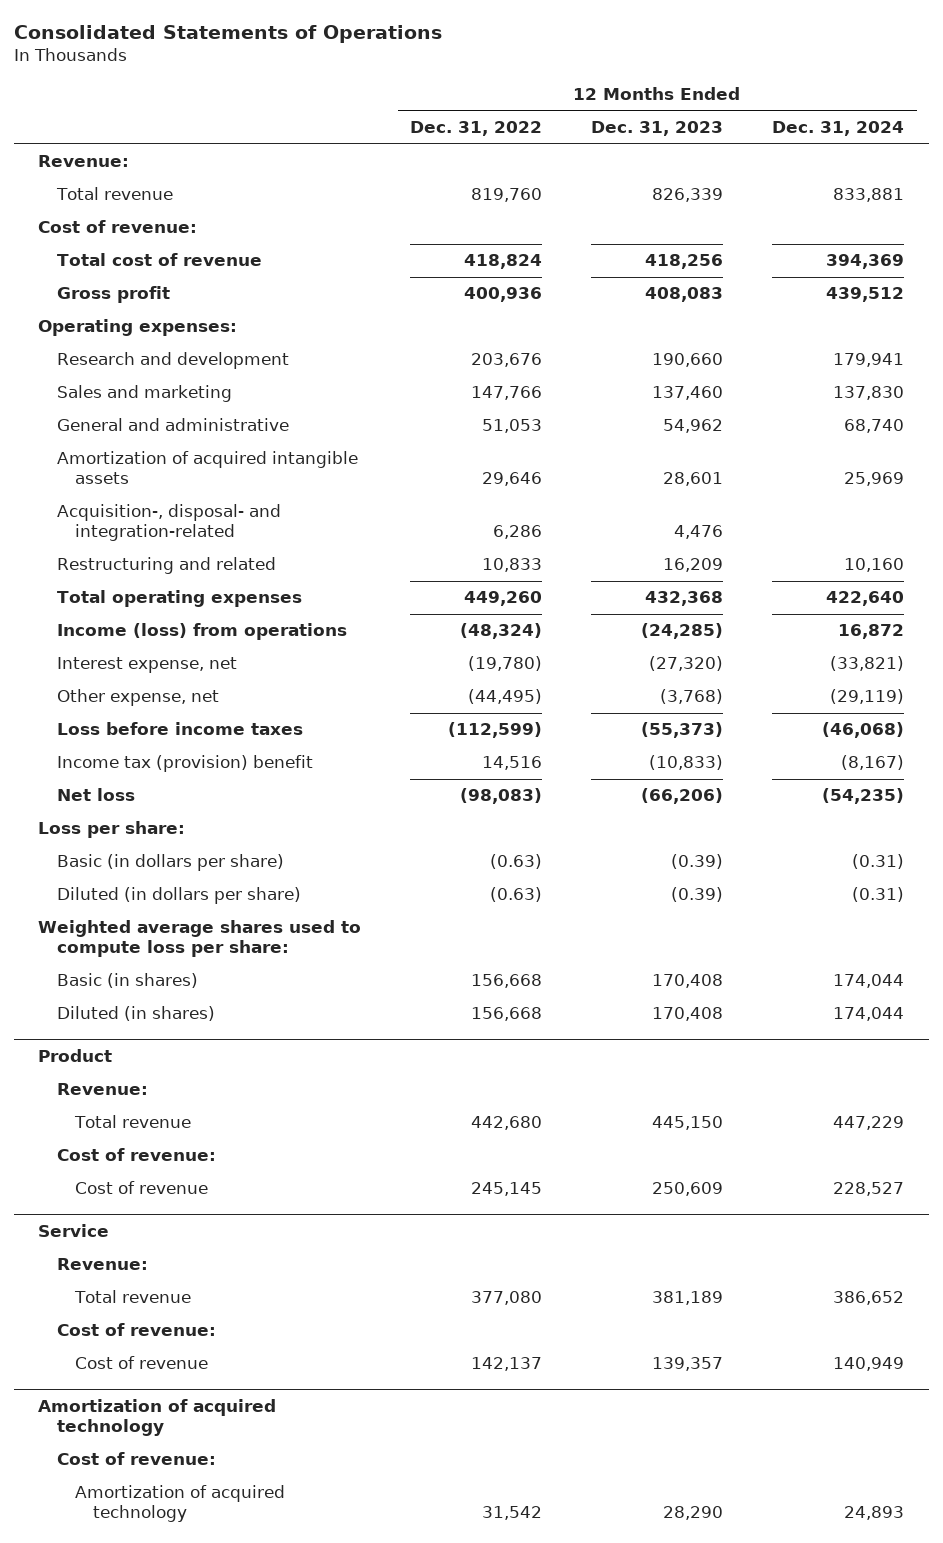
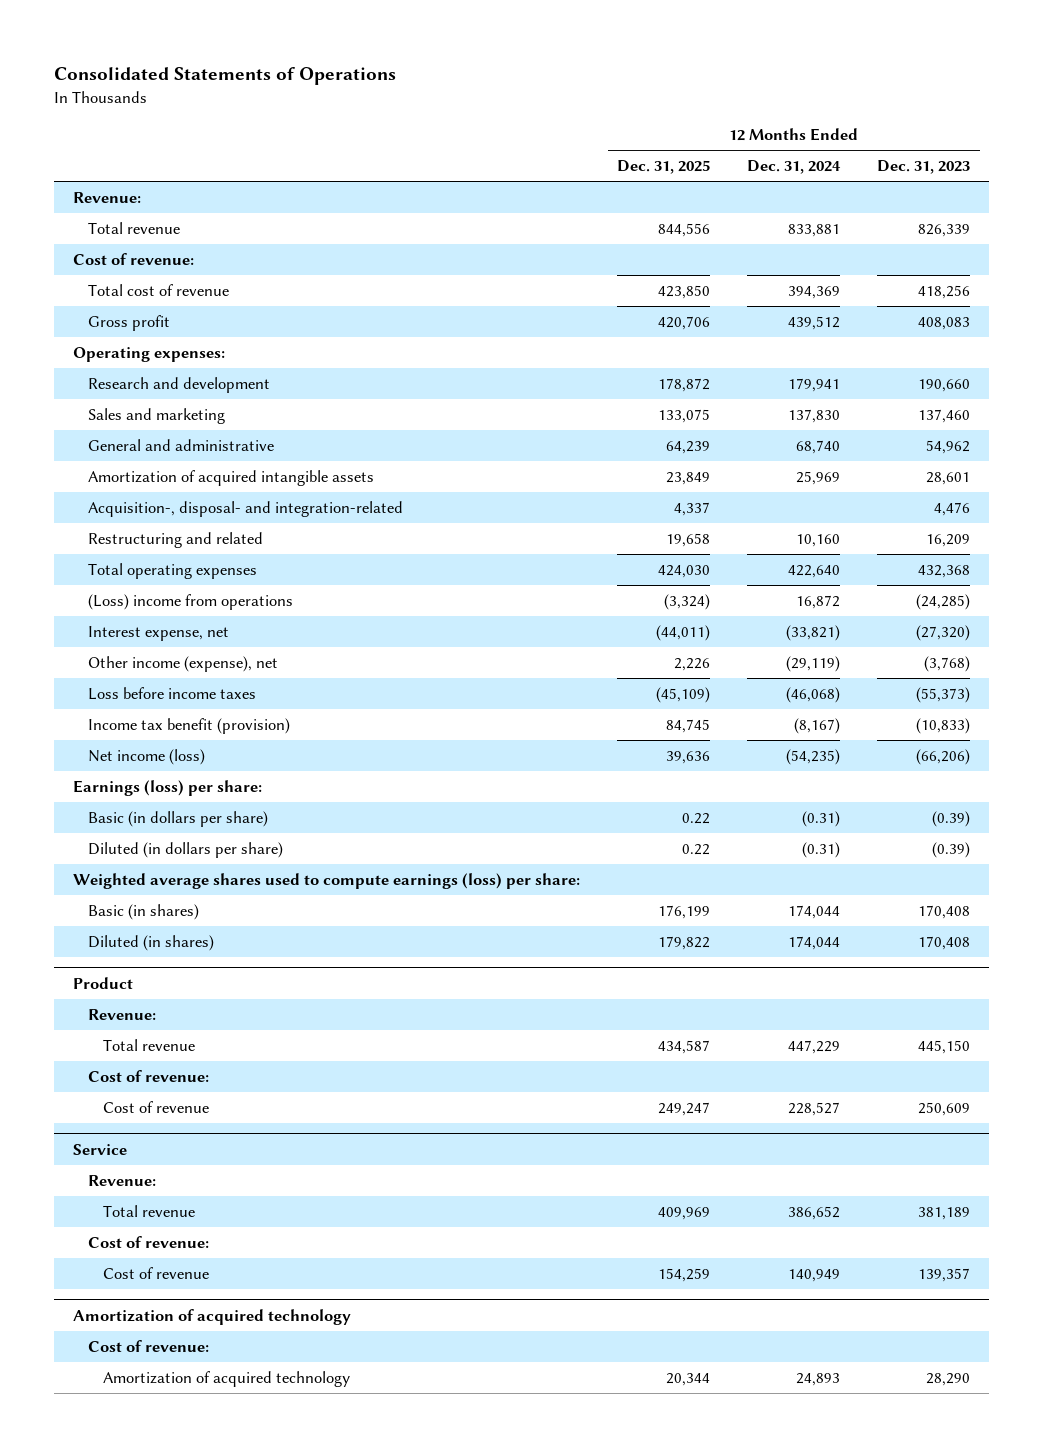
- | 12 Months Ended Dec. 31, 2022 | 12 Months Ended Dec. 31, 2023 | 12 Months Ended Dec. 31, 2024
+ | 12 Months Ended Dec. 31, 2025 | 12 Months Ended Dec. 31, 2024 | 12 Months Ended Dec. 31, 2023
- Income (loss) from operations | (48,324) | (24,285) | 16,872
+ (Loss) income from operations | (3,324) | 16,872 | (24,285)
- Other expense, net | (44,495) | (3,768) | (29,119)
+ Other income (expense), net | 2,226 | (29,119) | (3,768)
- Income tax (provision) benefit | 14,516 | (10,833) | (8,167)
- Net loss | (98,083) | (66,206) | (54,235)
- Loss per share:
+ Income tax benefit (provision) | 84,745 | (8,167) | (10,833)
+ Net income (loss) | 39,636 | (54,235) | (66,206)
+ Earnings (loss) per share:
- Weighted average shares used to compute loss per share:
+ Weighted average shares used to compute earnings (loss) per share:

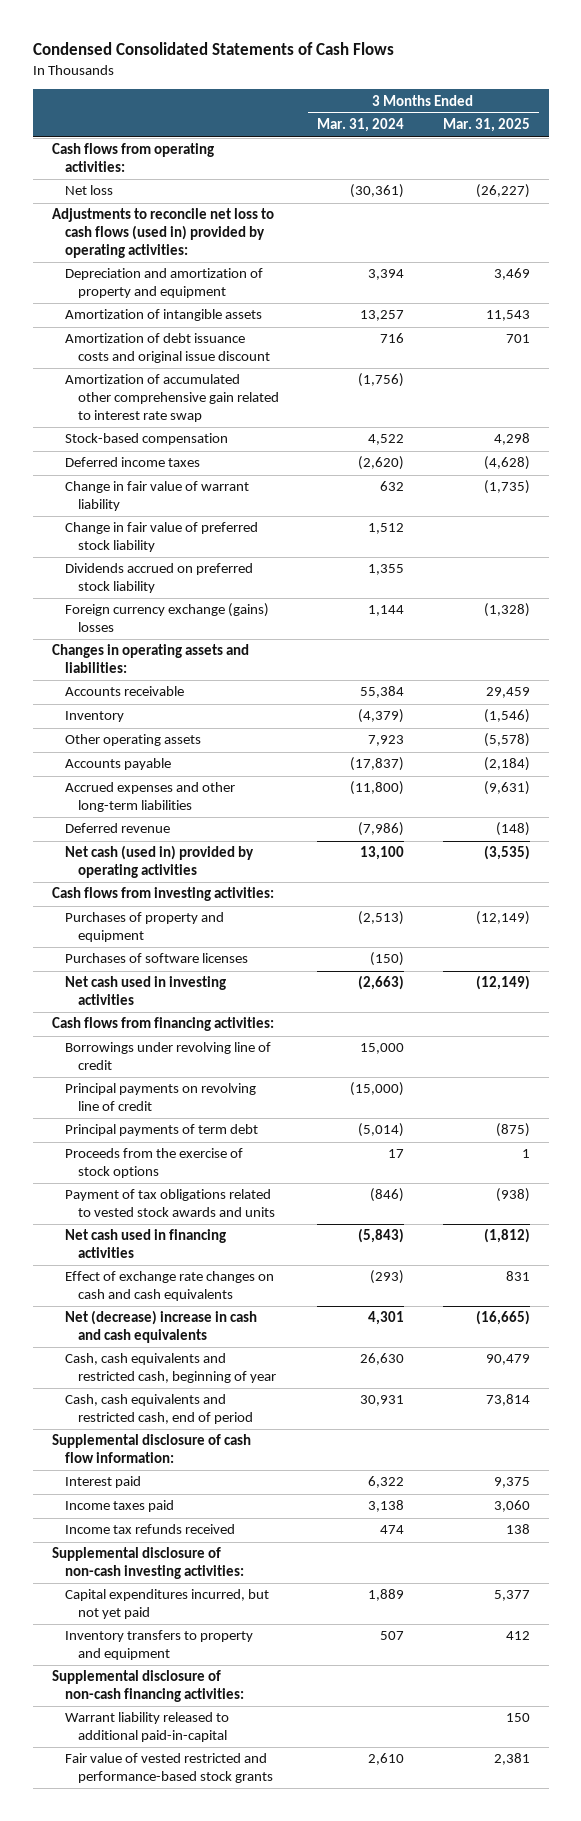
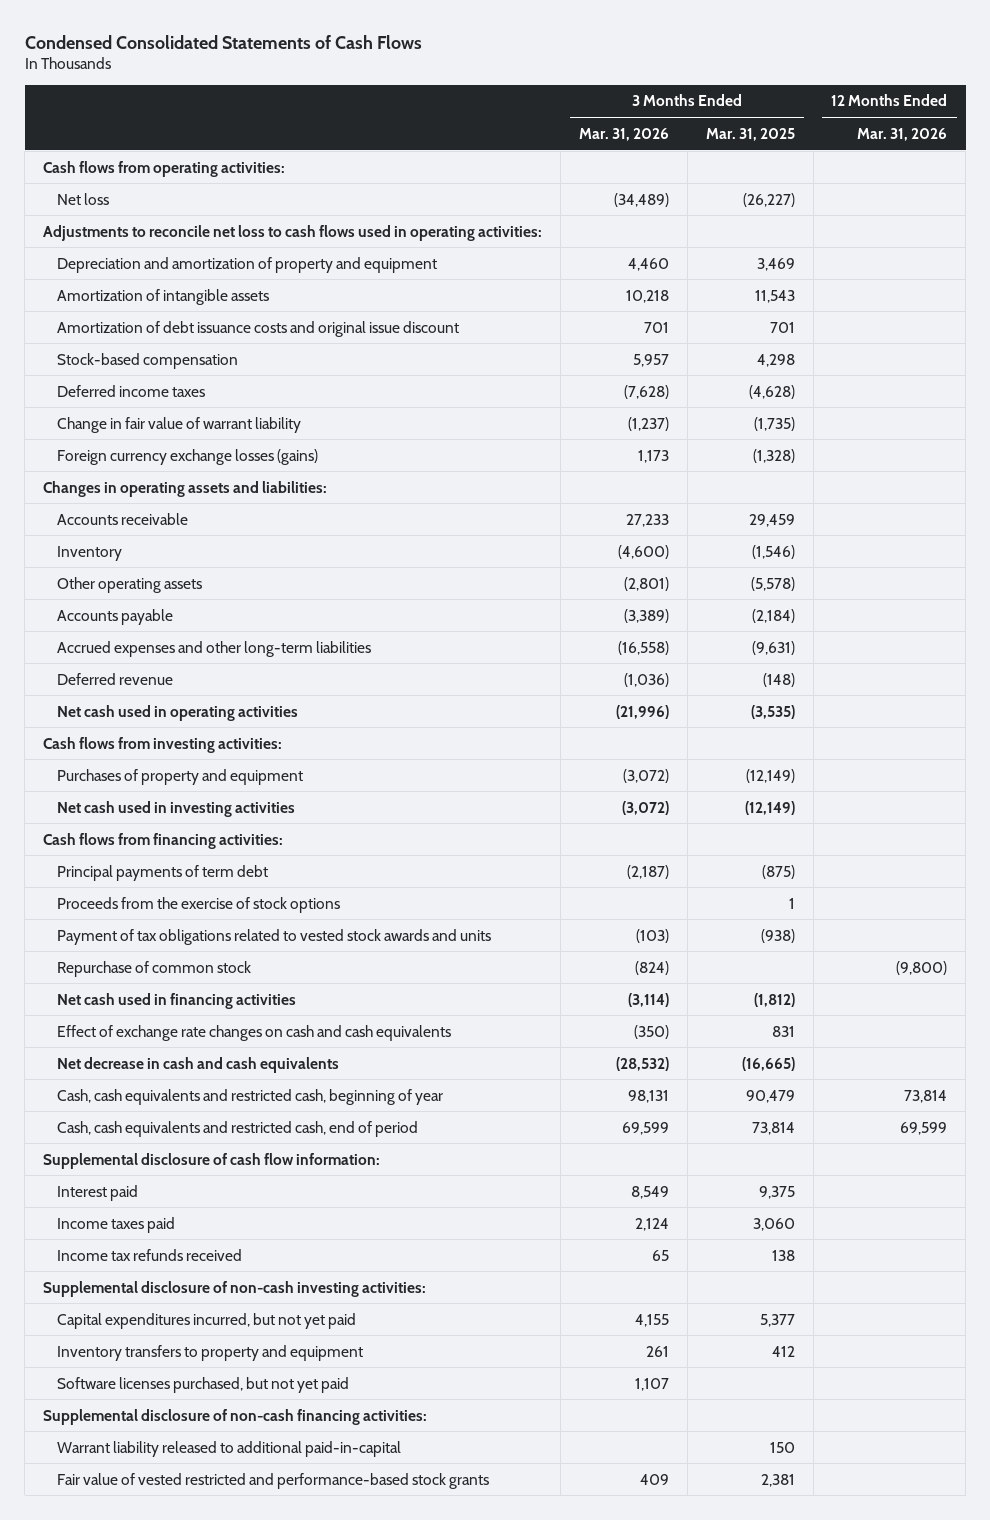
- | 3 Months Ended Mar. 31, 2024 | 3 Months Ended Mar. 31, 2025
+ | 3 Months Ended Mar. 31, 2026 | 3 Months Ended Mar. 31, 2025 | 12 Months Ended Mar. 31, 2026
- Adjustments to reconcile net loss to cash flows (used in) provided by operating activities:
+ Adjustments to reconcile net loss to cash flows used in operating activities:
- Amortization of accumulated other comprehensive gain related to interest rate swap | (1,756) |
- Change in fair value of preferred stock liability | 1,512 |
- Dividends accrued on preferred stock liability | 1,355 |
- Foreign currency exchange (gains) losses | 1,144 | (1,328)
+ Foreign currency exchange losses (gains) | 1,173 | (1,328) |
- Net cash (used in) provided by operating activities | 13,100 | (3,535)
+ Net cash used in operating activities | (21,996) | (3,535) |
- Purchases of software licenses | (150) |
- Borrowings under revolving line of credit | 15,000 |
- Principal payments on revolving line of credit | (15,000) |
+ Repurchase of common stock | (824) | | (9,800)
- Net (decrease) increase in cash and cash equivalents | 4,301 | (16,665)
+ Net decrease in cash and cash equivalents | (28,532) | (16,665) |
+ Software licenses purchased, but not yet paid | 1,107 | |

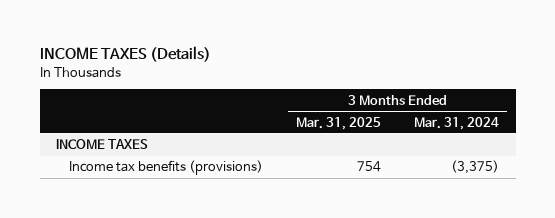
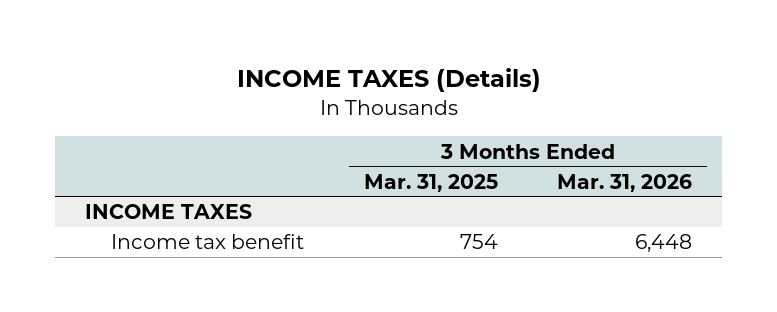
- | 3 Months Ended Mar. 31, 2025 | 3 Months Ended Mar. 31, 2024
+ | 3 Months Ended Mar. 31, 2025 | 3 Months Ended Mar. 31, 2026
- Income tax benefits (provisions) | 754 | (3,375)
+ Income tax benefit | 754 | 6,448

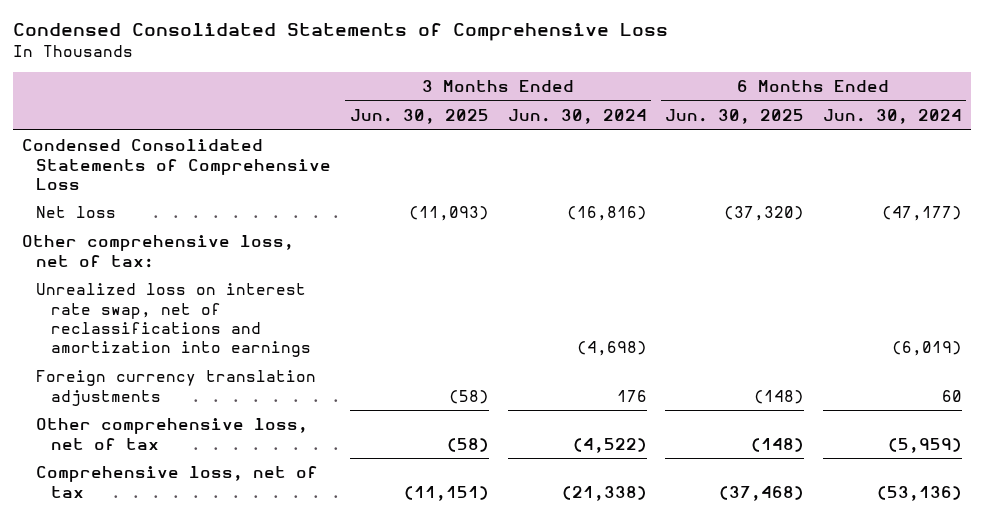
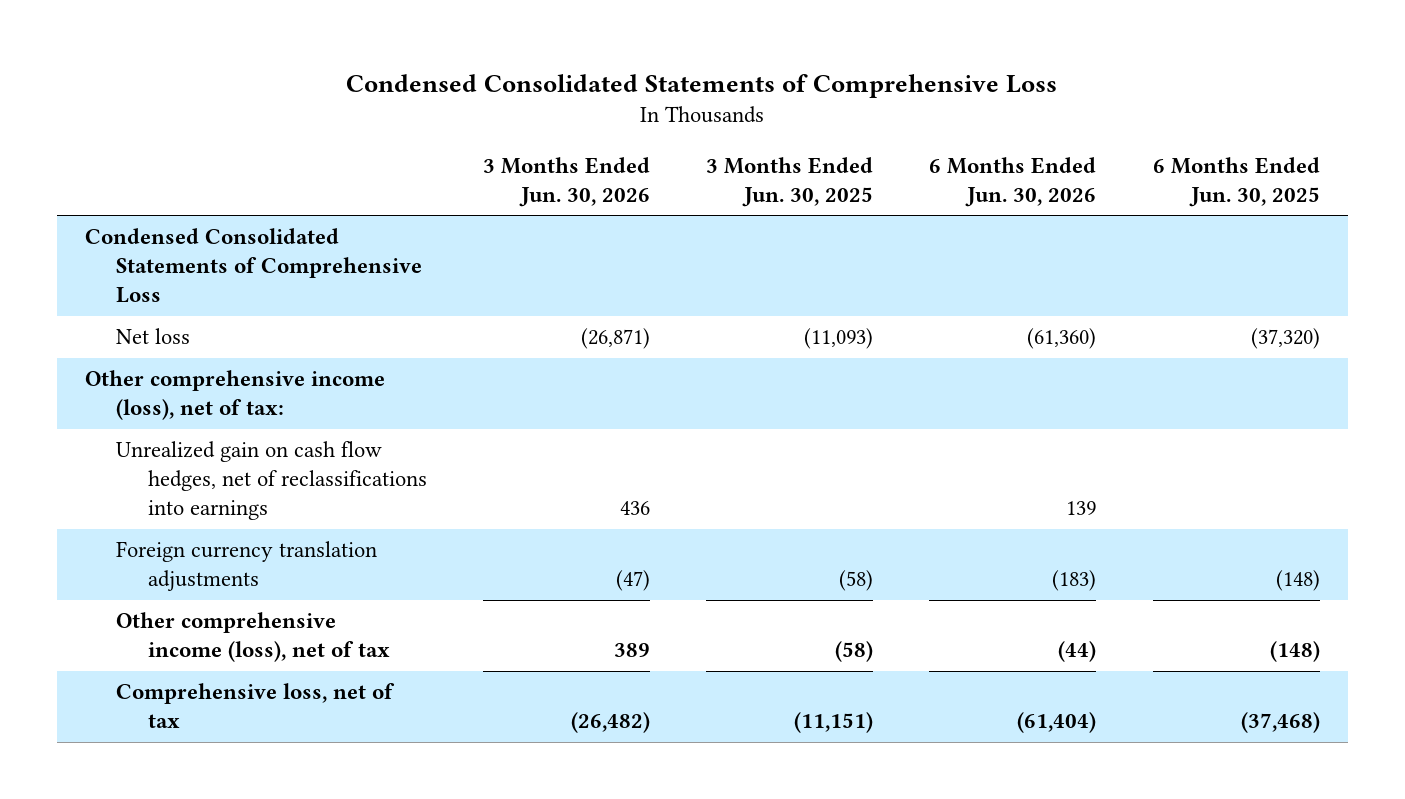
- | 3 Months Ended Jun. 30, 2025 | 3 Months Ended Jun. 30, 2024 | 6 Months Ended Jun. 30, 2025 | 6 Months Ended Jun. 30, 2024
+ | 3 Months Ended Jun. 30, 2026 | 3 Months Ended Jun. 30, 2025 | 6 Months Ended Jun. 30, 2026 | 6 Months Ended Jun. 30, 2025
- Other comprehensive loss, net of tax:
- Unrealized loss on interest rate swap, net of reclassifications and amortization into earnings | | (4,698) | | (6,019)
+ Other comprehensive income (loss), net of tax:
+ Unrealized gain on cash flow hedges, net of reclassifications into earnings | 436 | | 139 |
- Other comprehensive loss, net of tax | (58) | (4,522) | (148) | (5,959)
+ Other comprehensive income (loss), net of tax | 389 | (58) | (44) | (148)

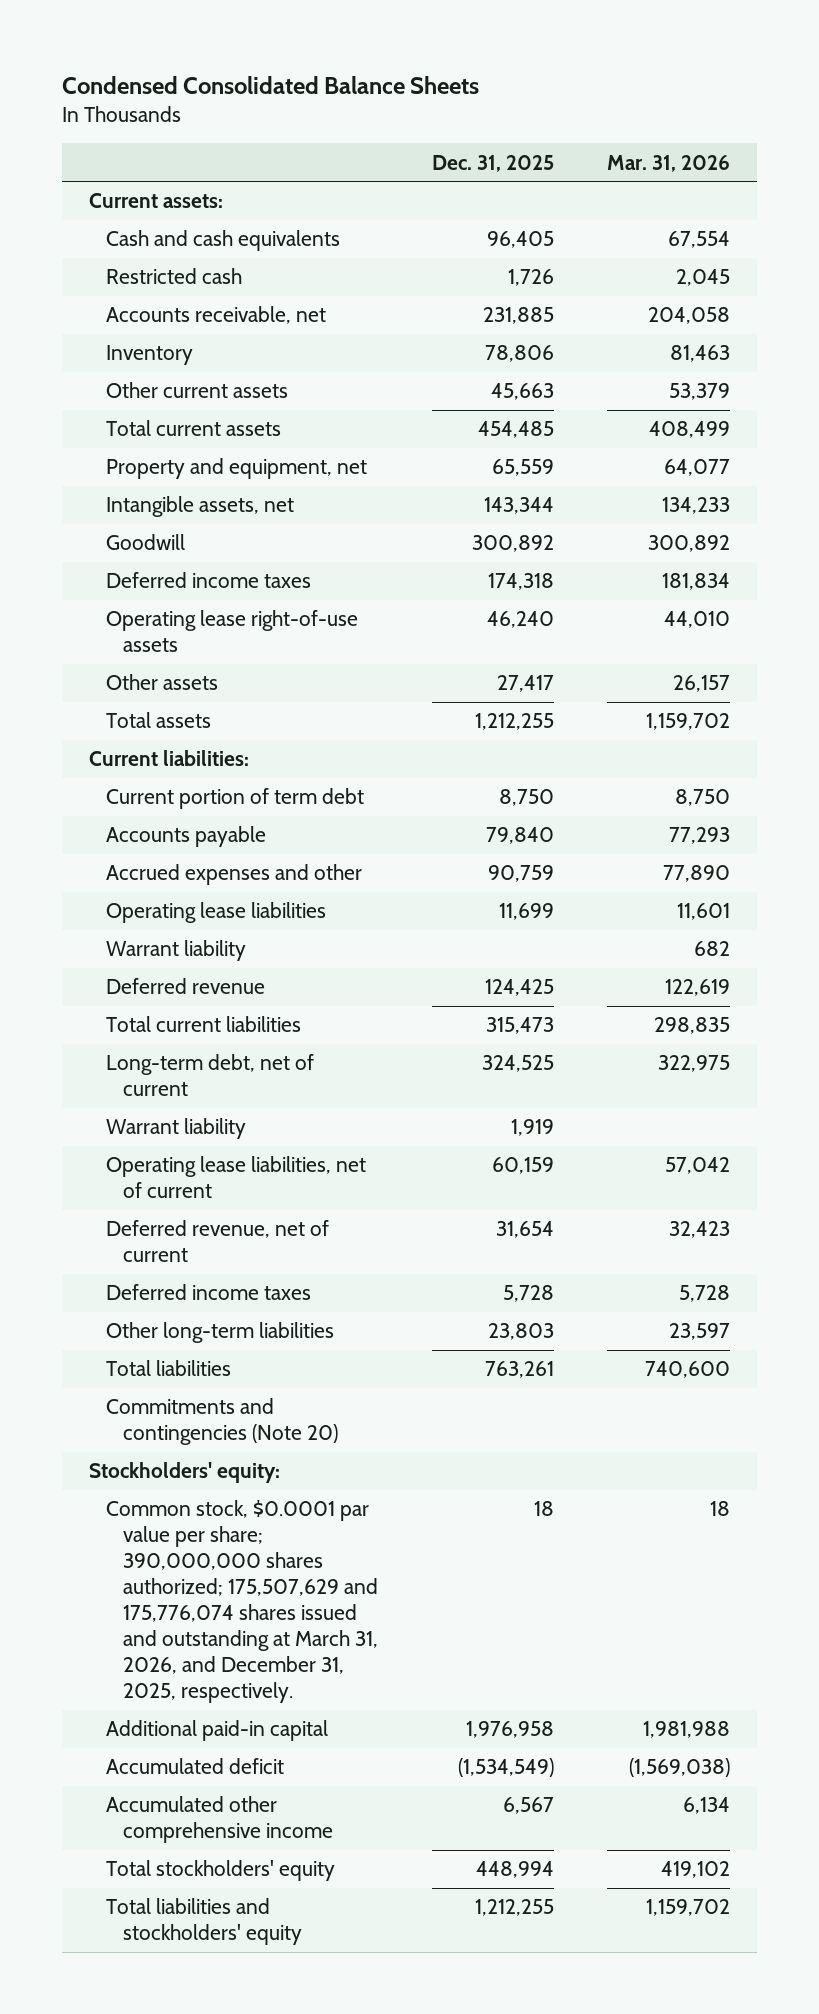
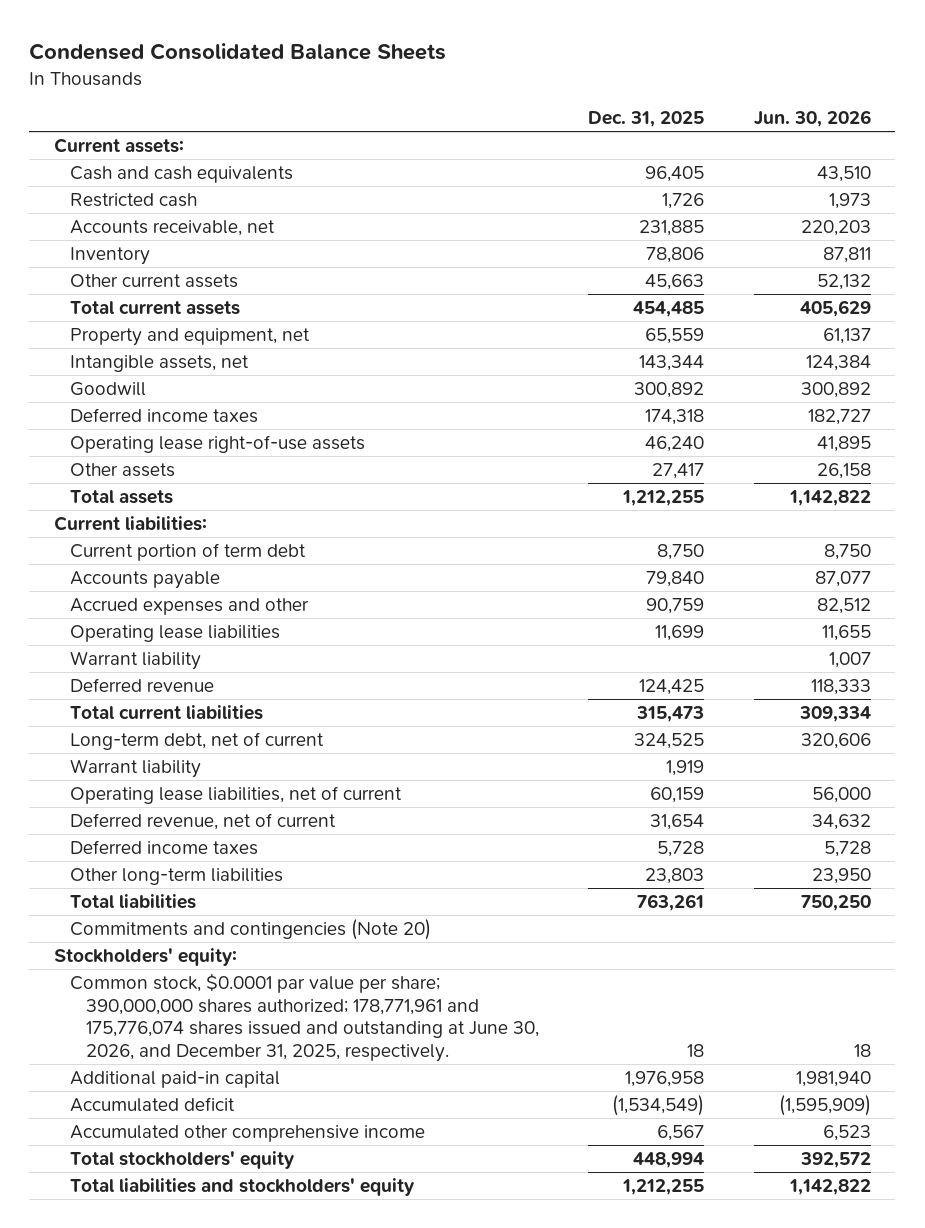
- | Dec. 31, 2025 | Mar. 31, 2026
+ | Dec. 31, 2025 | Jun. 30, 2026
- Common stock, $0.0001 par value per share; 390,000,000 shares authorized; 175,507,629 and 175,776,074 shares issued and outstanding at March 31, 2026, and December 31, 2025, respectively. | 18 | 18
+ Common stock, $0.0001 par value per share; 390,000,000 shares authorized; 178,771,961 and 175,776,074 shares issued and outstanding at June 30, 2026, and December 31, 2025, respectively. | 18 | 18

